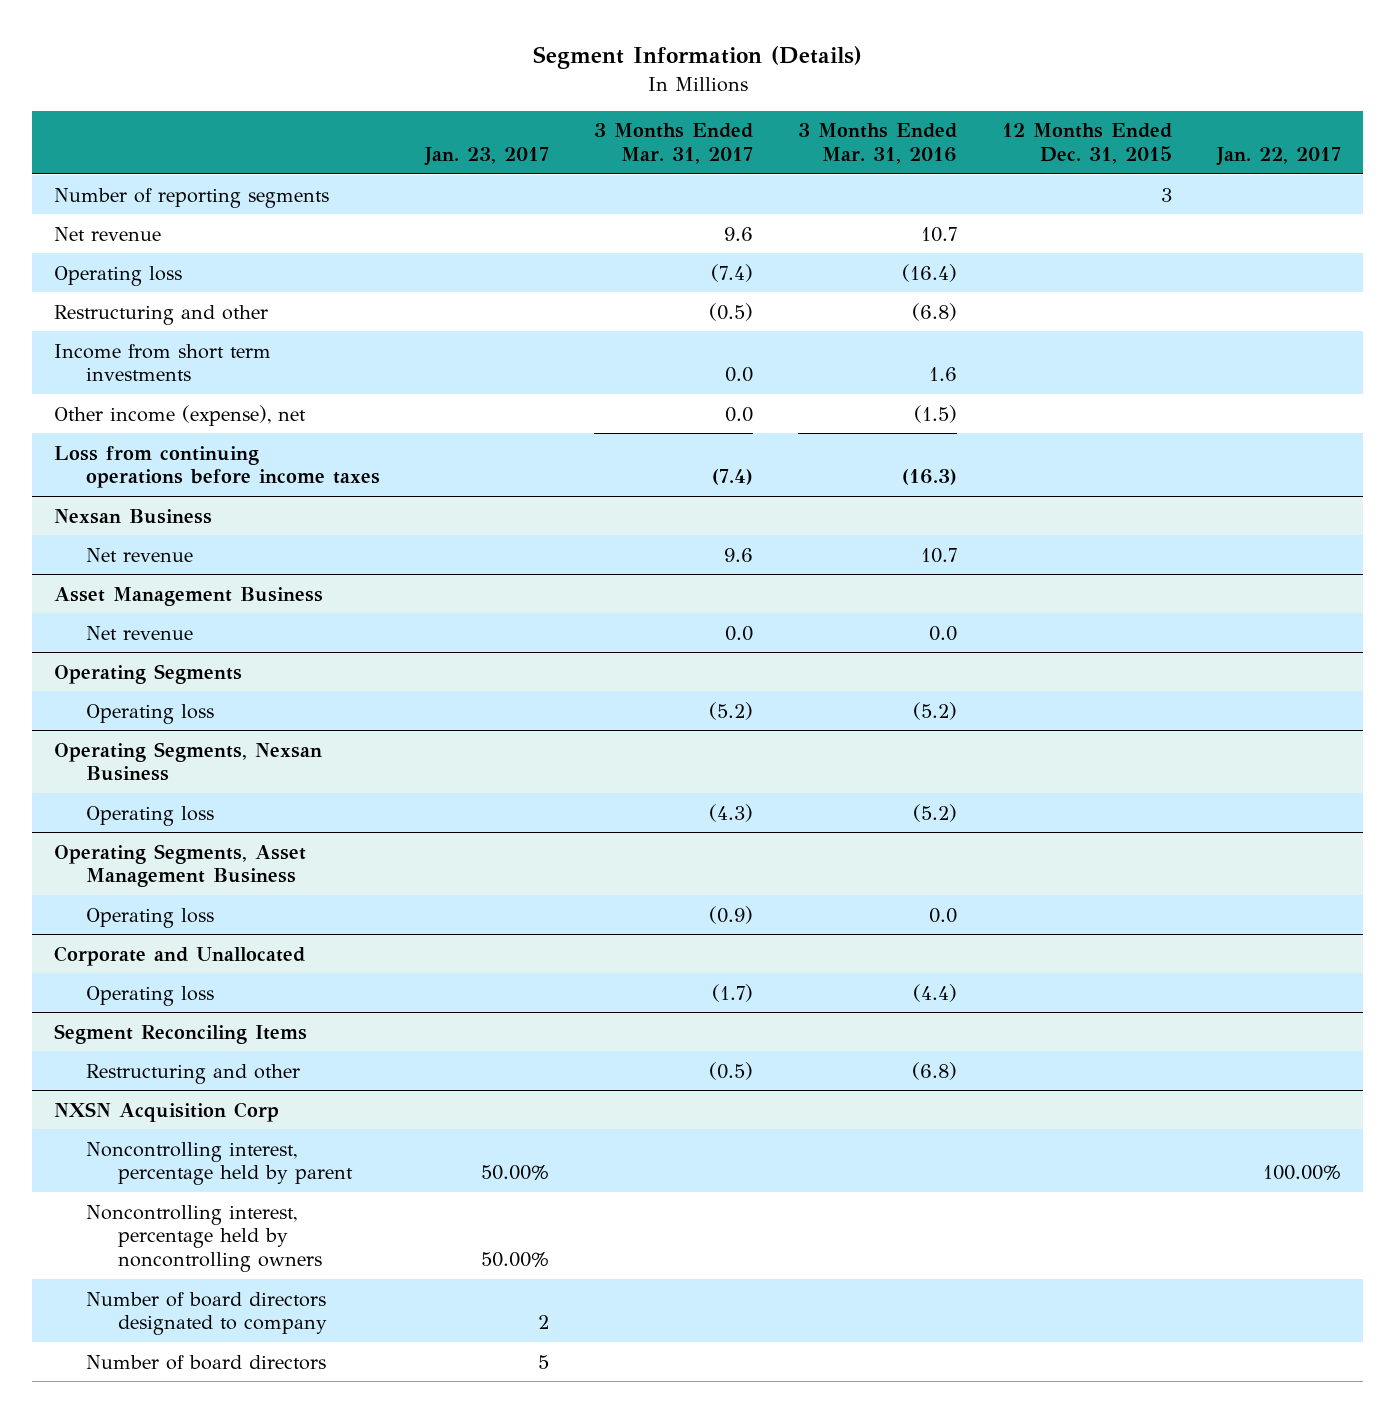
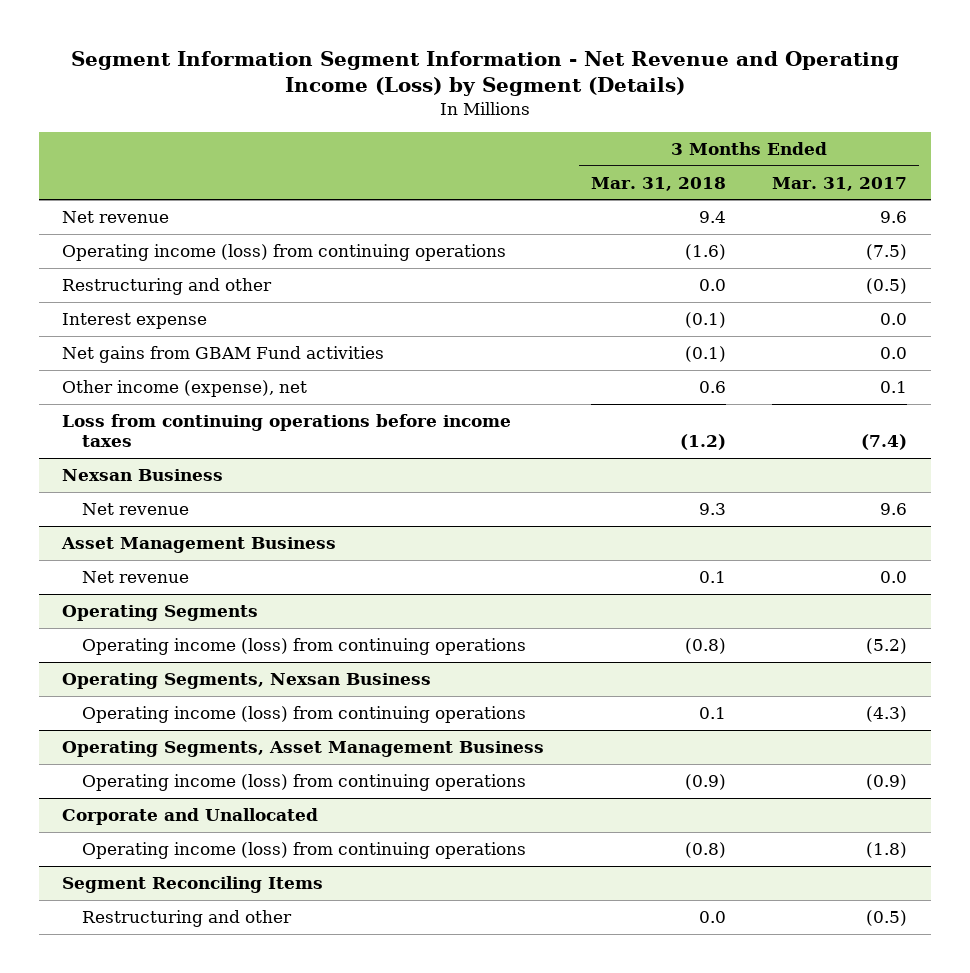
- Segment Information (Details)
+ Segment Information Segment Information - Net Revenue and Operating Income (Loss) by Segment (Details)
- | Jan. 23, 2017 | 3 Months Ended Mar. 31, 2017 | 3 Months Ended Mar. 31, 2016 | 12 Months Ended Dec. 31, 2015 | Jan. 22, 2017
+ | 3 Months Ended Mar. 31, 2018 | 3 Months Ended Mar. 31, 2017
- Number of reporting segments | | | | 3 |
- Operating loss | | (7.4) | (16.4) | |
+ Operating income (loss) from continuing operations | (1.6) | (7.5)
- Income from short term investments | | 0.0 | 1.6 | |
- Other income (expense), net | | 0.0 | (1.5) | |
+ Interest expense | (0.1) | 0.0
+ Net gains from GBAM Fund activities | (0.1) | 0.0
+ Other income (expense), net | 0.6 | 0.1
@ Operating Segments
- Operating loss | | (5.2) | (5.2) | |
+ Operating income (loss) from continuing operations | (0.8) | (5.2)
@ Operating Segments, Nexsan Business
- Operating loss | | (4.3) | (5.2) | |
+ Operating income (loss) from continuing operations | 0.1 | (4.3)
@ Operating Segments, Asset Management Business
- Operating loss | | (0.9) | 0.0 | |
+ Operating income (loss) from continuing operations | (0.9) | (0.9)
@ Corporate and Unallocated
- Operating loss | | (1.7) | (4.4) | |
+ Operating income (loss) from continuing operations | (0.8) | (1.8)
- NXSN Acquisition Corp
- Noncontrolling interest, percentage held by parent | 50.00% | | | | 100.00%
- Noncontrolling interest, percentage held by noncontrolling owners | 50.00% | | | |
- Number of board directors designated to company | 2 | | | |
- Number of board directors | 5 | | | |

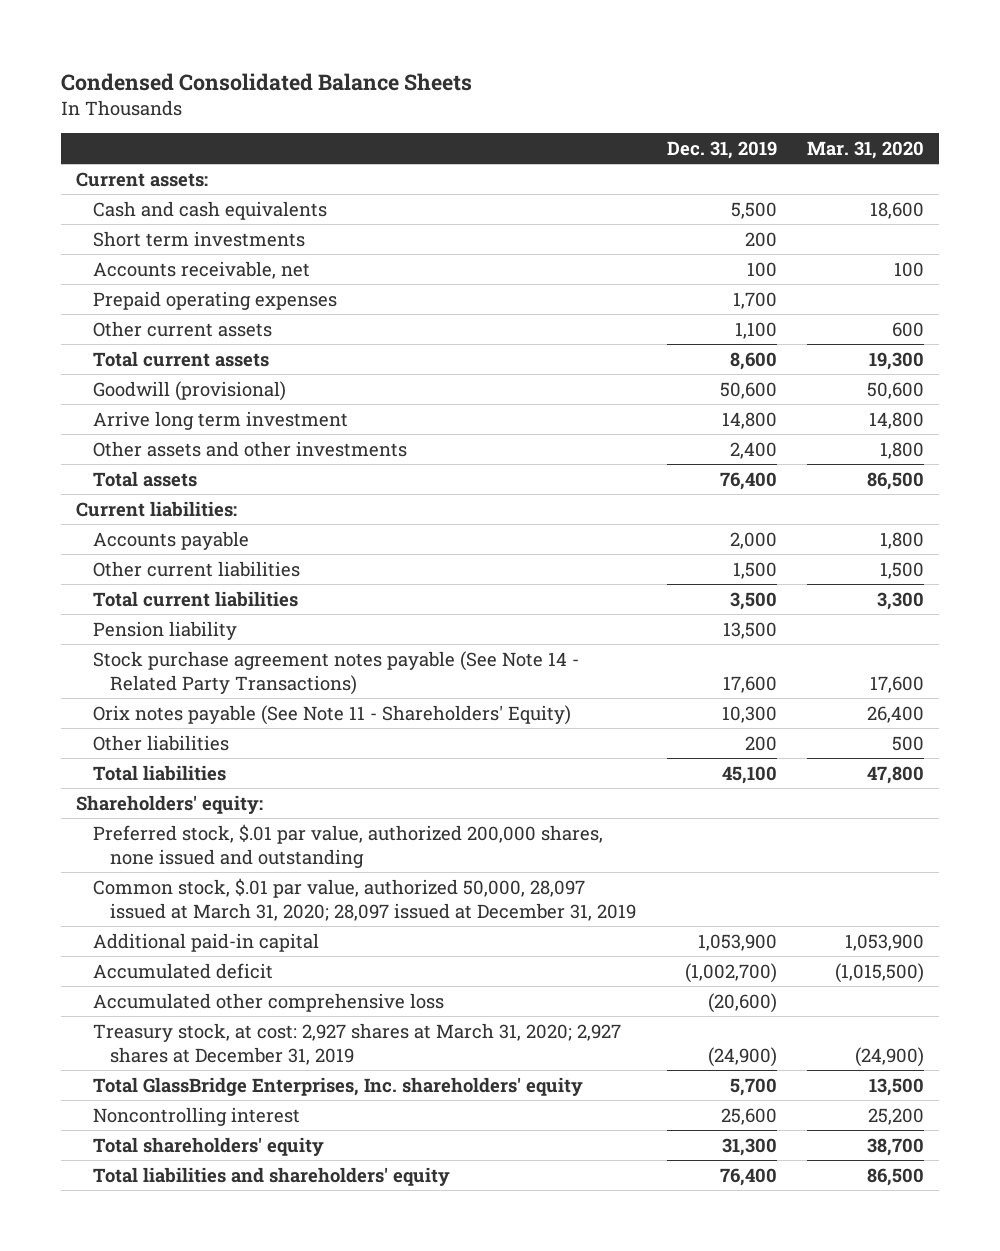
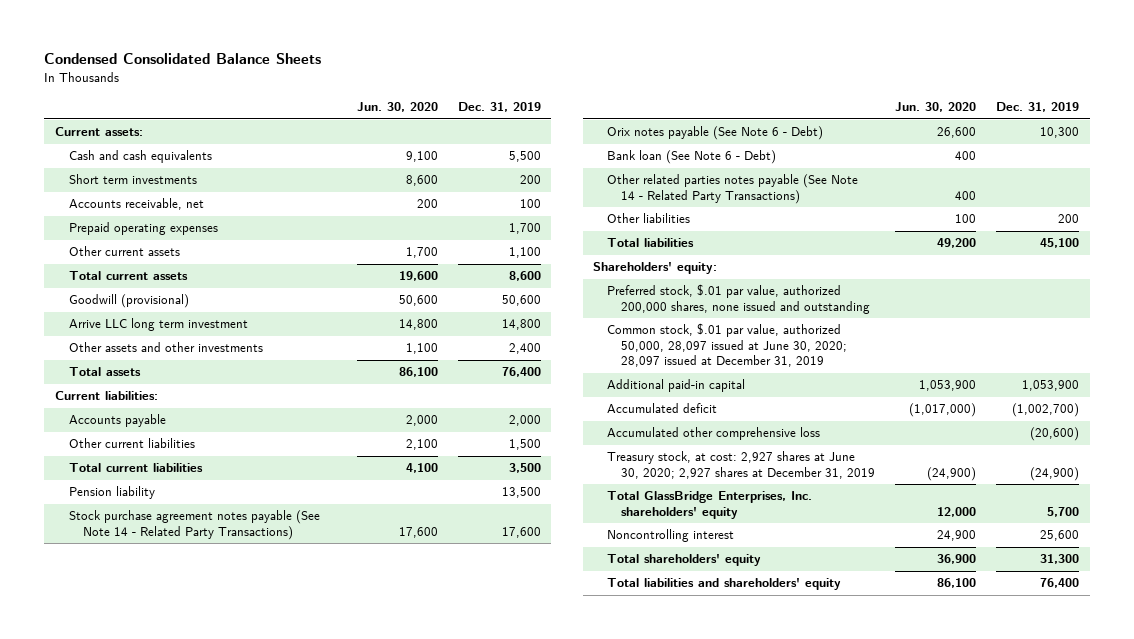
- | Dec. 31, 2019 | Mar. 31, 2020
+ | Jun. 30, 2020 | Dec. 31, 2019
- Arrive long term investment | 14,800 | 14,800
+ Arrive LLC long term investment | 14,800 | 14,800
- Orix notes payable (See Note 11 - Shareholders' Equity) | 10,300 | 26,400
+ Orix notes payable (See Note 6 - Debt) | 26,600 | 10,300
+ Bank loan (See Note 6 - Debt) | 400 |
+ Other related parties notes payable (See Note 14 - Related Party Transactions) | 400 |
- Common stock, $.01 par value, authorized 50,000, 28,097 issued at March 31, 2020; 28,097 issued at December 31, 2019
+ Common stock, $.01 par value, authorized 50,000, 28,097 issued at June 30, 2020; 28,097 issued at December 31, 2019
- Treasury stock, at cost: 2,927 shares at March 31, 2020; 2,927 shares at December 31, 2019 | (24,900) | (24,900)
+ Treasury stock, at cost: 2,927 shares at June 30, 2020; 2,927 shares at December 31, 2019 | (24,900) | (24,900)

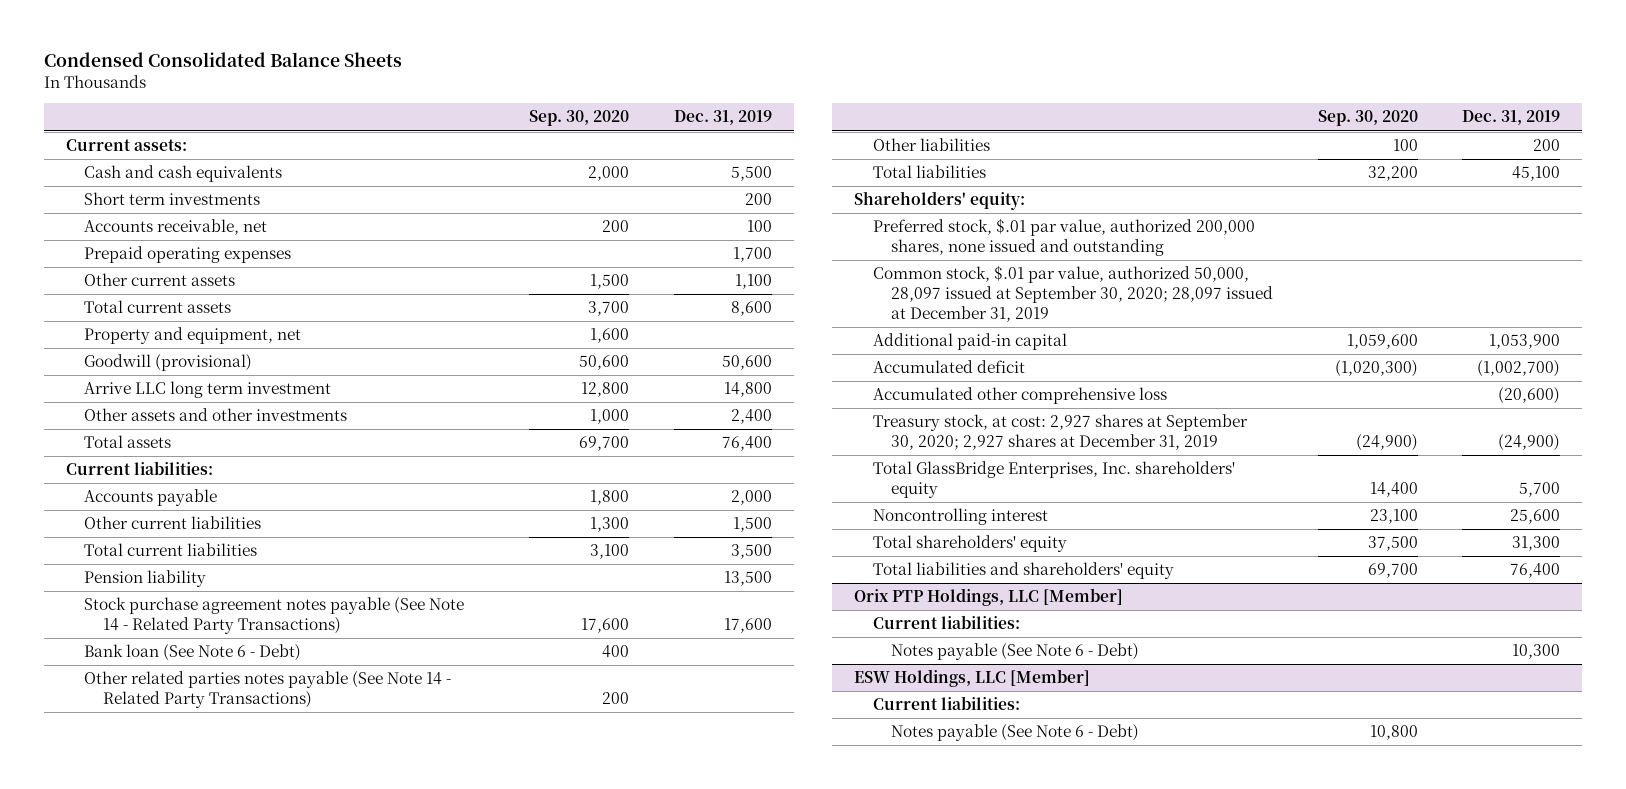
- | Jun. 30, 2020 | Dec. 31, 2019
+ | Sep. 30, 2020 | Dec. 31, 2019
+ Property and equipment, net | 1,600 |
- Orix notes payable (See Note 6 - Debt) | 26,600 | 10,300
- Common stock, $.01 par value, authorized 50,000, 28,097 issued at June 30, 2020; 28,097 issued at December 31, 2019
+ Common stock, $.01 par value, authorized 50,000, 28,097 issued at September 30, 2020; 28,097 issued at December 31, 2019
- Treasury stock, at cost: 2,927 shares at June 30, 2020; 2,927 shares at December 31, 2019 | (24,900) | (24,900)
+ Treasury stock, at cost: 2,927 shares at September 30, 2020; 2,927 shares at December 31, 2019 | (24,900) | (24,900)
+ Orix PTP Holdings, LLC [Member]
+ Current liabilities:
+ Notes payable (See Note 6 - Debt) | | 10,300
+ ESW Holdings, LLC [Member]
+ Current liabilities:
+ Notes payable (See Note 6 - Debt) | 10,800 |

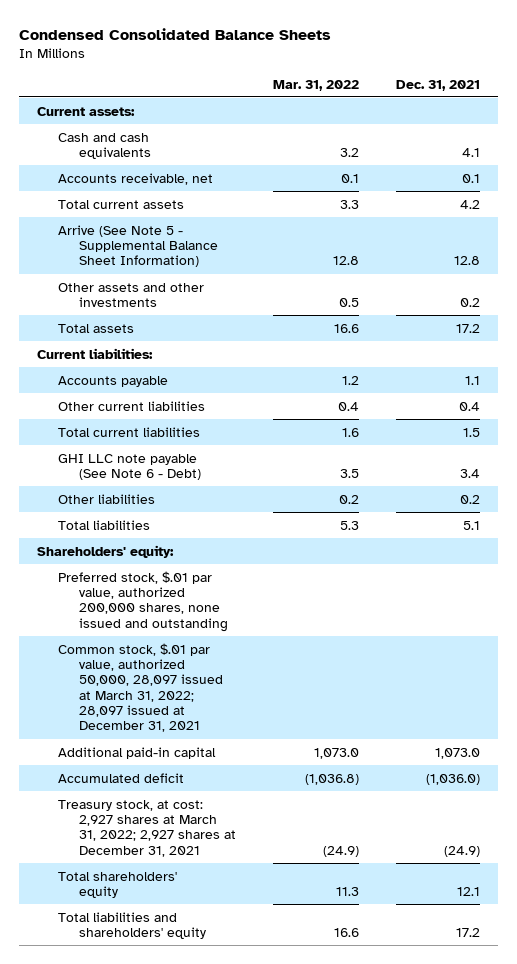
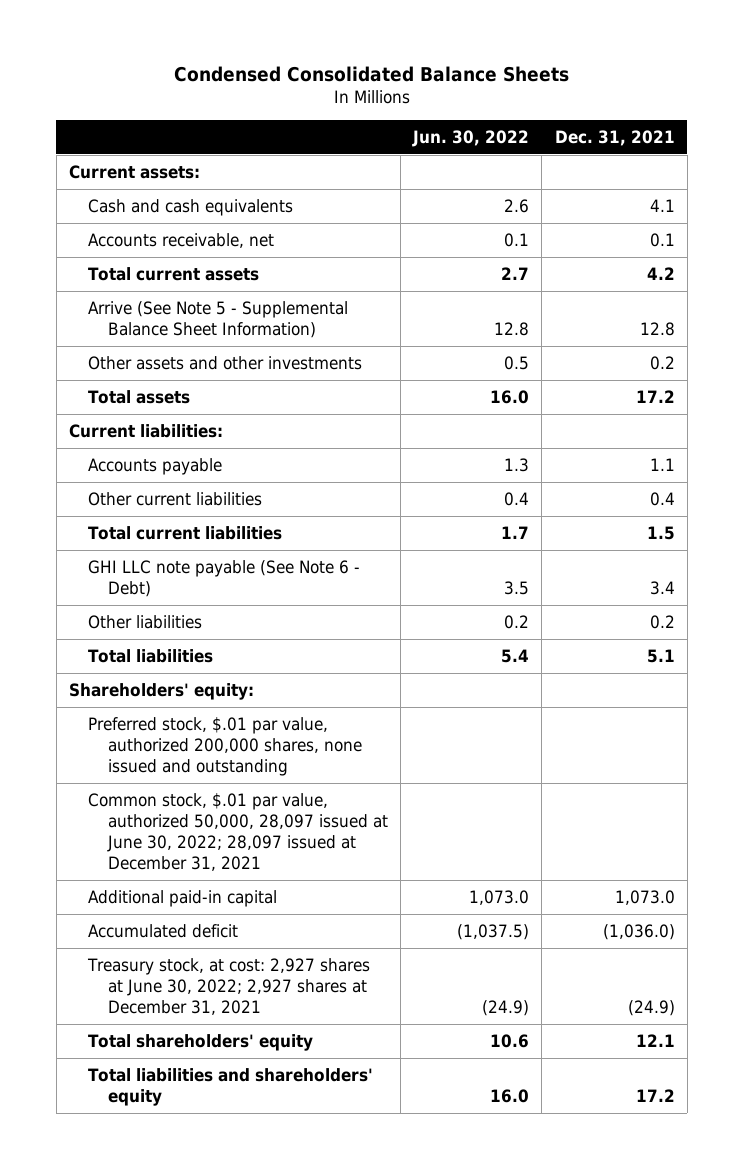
- | Mar. 31, 2022 | Dec. 31, 2021
+ | Jun. 30, 2022 | Dec. 31, 2021
- Common stock, $.01 par value, authorized 50,000, 28,097 issued at March 31, 2022; 28,097 issued at December 31, 2021
+ Common stock, $.01 par value, authorized 50,000, 28,097 issued at June 30, 2022; 28,097 issued at December 31, 2021
- Treasury stock, at cost: 2,927 shares at March 31, 2022; 2,927 shares at December 31, 2021 | (24.9) | (24.9)
+ Treasury stock, at cost: 2,927 shares at June 30, 2022; 2,927 shares at December 31, 2021 | (24.9) | (24.9)

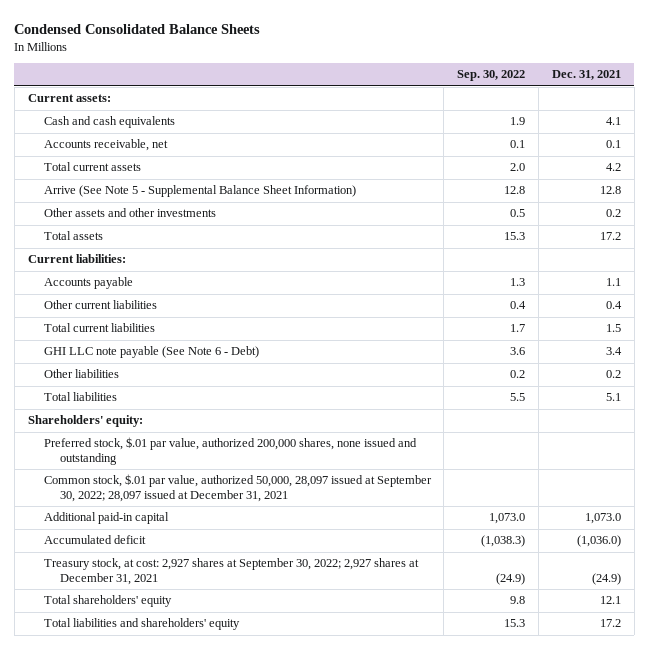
- | Jun. 30, 2022 | Dec. 31, 2021
+ | Sep. 30, 2022 | Dec. 31, 2021
- Common stock, $.01 par value, authorized 50,000, 28,097 issued at June 30, 2022; 28,097 issued at December 31, 2021
+ Common stock, $.01 par value, authorized 50,000, 28,097 issued at September 30, 2022; 28,097 issued at December 31, 2021
- Treasury stock, at cost: 2,927 shares at June 30, 2022; 2,927 shares at December 31, 2021 | (24.9) | (24.9)
+ Treasury stock, at cost: 2,927 shares at September 30, 2022; 2,927 shares at December 31, 2021 | (24.9) | (24.9)

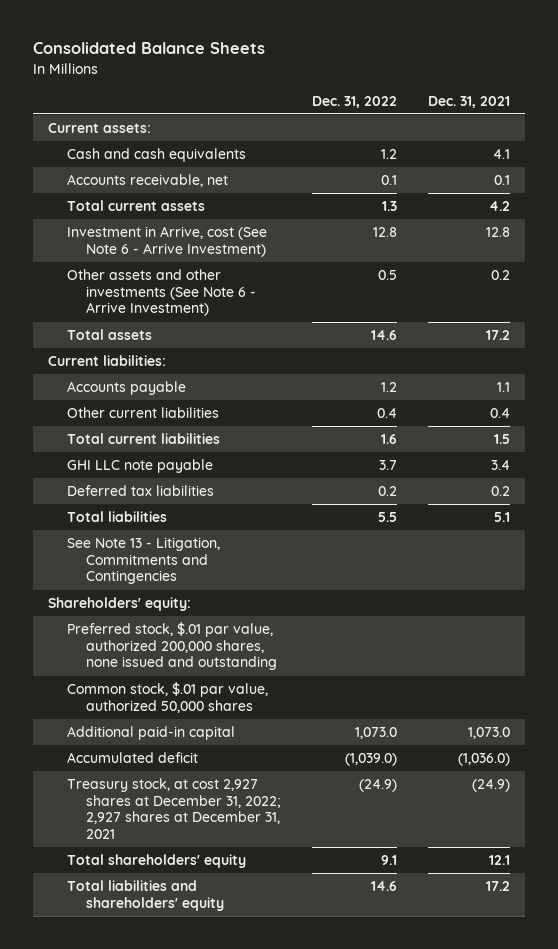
- Condensed Consolidated Balance Sheets
+ Consolidated Balance Sheets
- | Sep. 30, 2022 | Dec. 31, 2021
+ | Dec. 31, 2022 | Dec. 31, 2021
- Arrive (See Note 5 - Supplemental Balance Sheet Information) | 12.8 | 12.8
- Other assets and other investments | 0.5 | 0.2
+ Investment in Arrive, cost (See Note 6 - Arrive Investment) | 12.8 | 12.8
+ Other assets and other investments (See Note 6 - Arrive Investment) | 0.5 | 0.2
- GHI LLC note payable (See Note 6 - Debt) | 3.6 | 3.4
- Other liabilities | 0.2 | 0.2
+ GHI LLC note payable | 3.7 | 3.4
+ Deferred tax liabilities | 0.2 | 0.2
+ See Note 13 - Litigation, Commitments and Contingencies
- Common stock, $.01 par value, authorized 50,000, 28,097 issued at September 30, 2022; 28,097 issued at December 31, 2021
+ Common stock, $.01 par value, authorized 50,000 shares
- Treasury stock, at cost: 2,927 shares at September 30, 2022; 2,927 shares at December 31, 2021 | (24.9) | (24.9)
+ Treasury stock, at cost 2,927 shares at December 31, 2022; 2,927 shares at December 31, 2021 | (24.9) | (24.9)

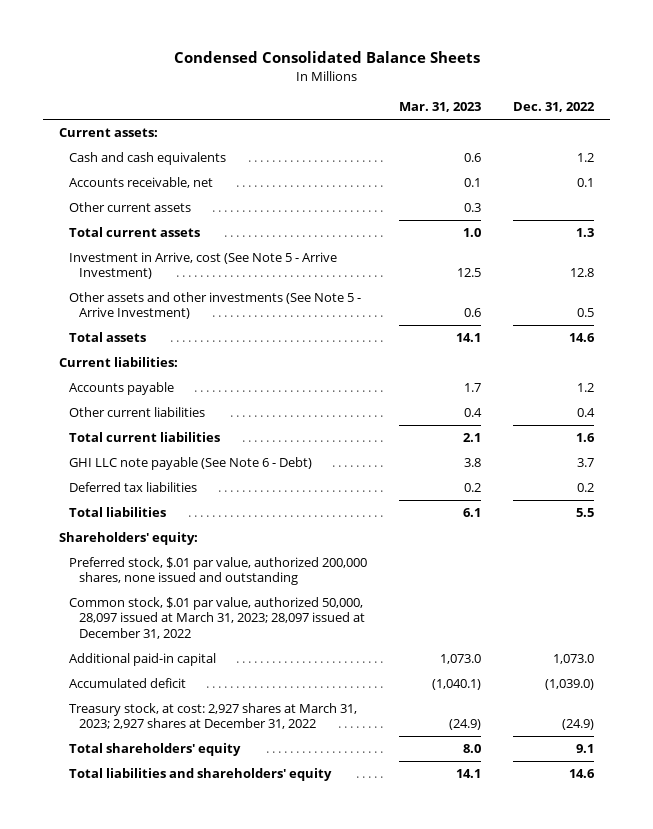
- Consolidated Balance Sheets
+ Condensed Consolidated Balance Sheets
- | Dec. 31, 2022 | Dec. 31, 2021
+ | Mar. 31, 2023 | Dec. 31, 2022
+ Other current assets | 0.3 |
- Investment in Arrive, cost (See Note 6 - Arrive Investment) | 12.8 | 12.8
- Other assets and other investments (See Note 6 - Arrive Investment) | 0.5 | 0.2
+ Investment in Arrive, cost (See Note 5 - Arrive Investment) | 12.5 | 12.8
+ Other assets and other investments (See Note 5 - Arrive Investment) | 0.6 | 0.5
- GHI LLC note payable | 3.7 | 3.4
+ GHI LLC note payable (See Note 6 - Debt) | 3.8 | 3.7
- See Note 13 - Litigation, Commitments and Contingencies
- Common stock, $.01 par value, authorized 50,000 shares
+ Common stock, $.01 par value, authorized 50,000, 28,097 issued at March 31, 2023; 28,097 issued at December 31, 2022
- Treasury stock, at cost 2,927 shares at December 31, 2022; 2,927 shares at December 31, 2021 | (24.9) | (24.9)
+ Treasury stock, at cost: 2,927 shares at March 31, 2023; 2,927 shares at December 31, 2022 | (24.9) | (24.9)

